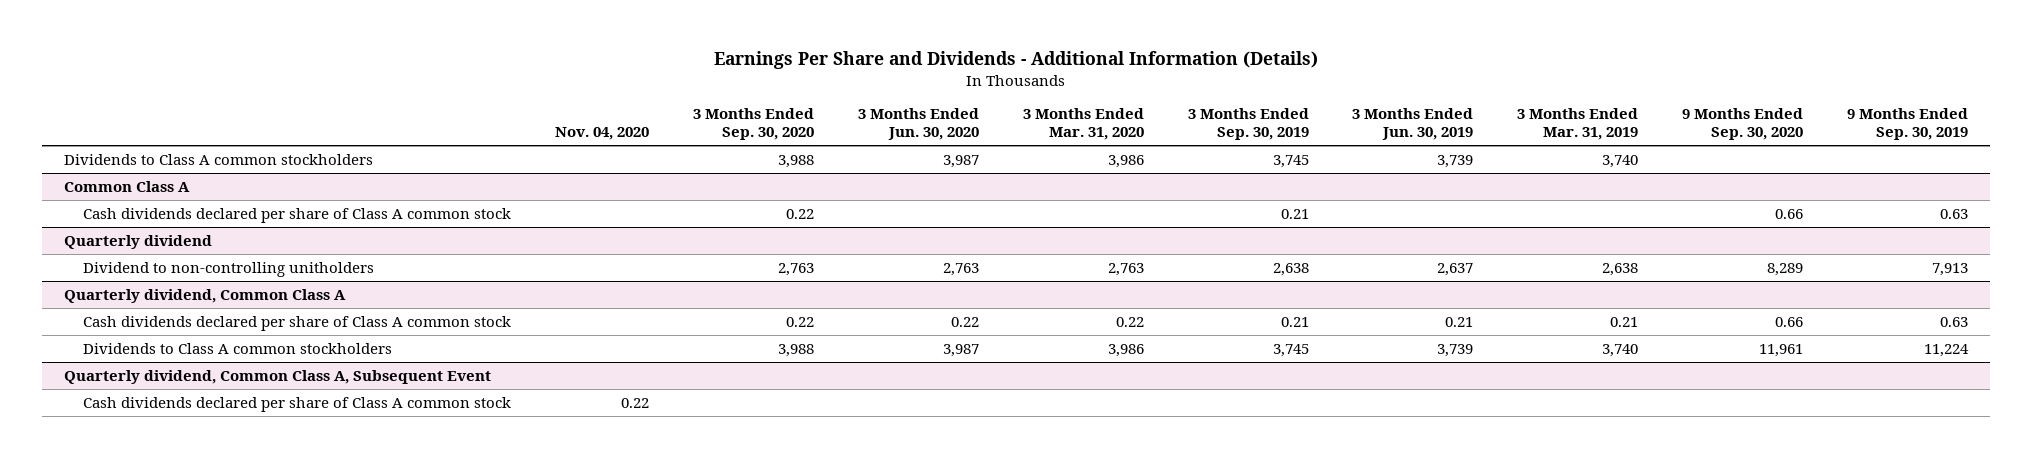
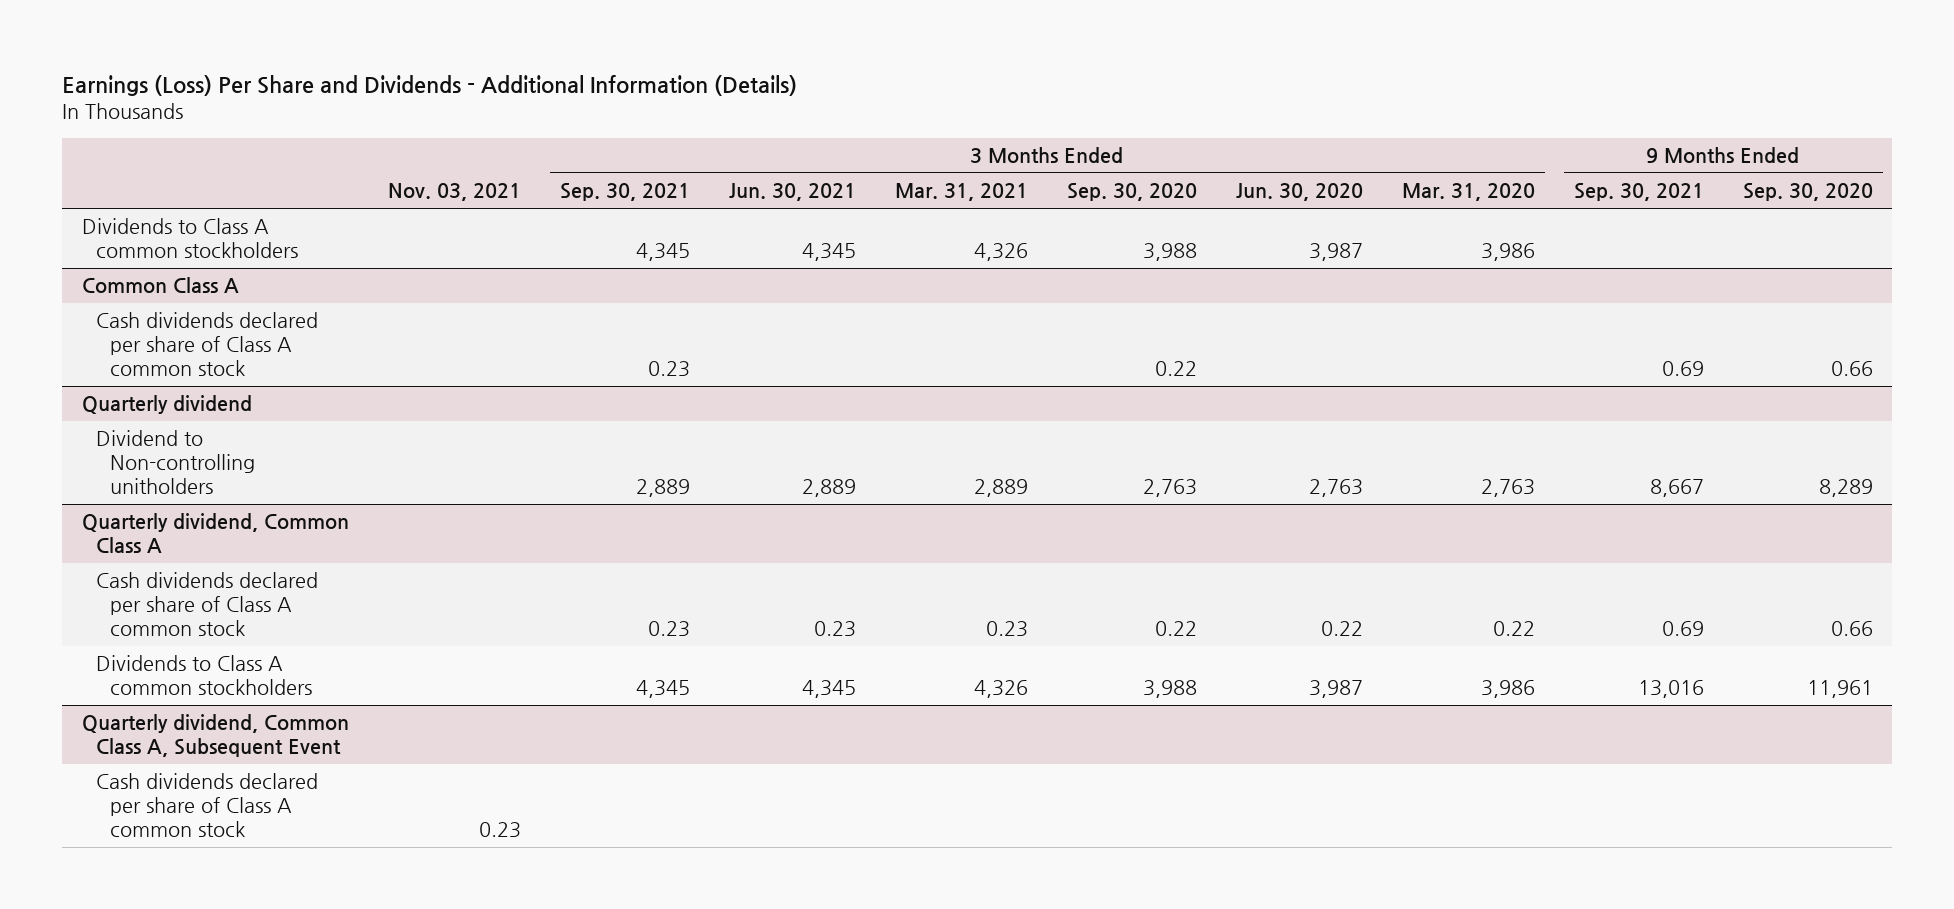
- Earnings Per Share and Dividends - Additional Information (Details)
+ Earnings (Loss) Per Share and Dividends - Additional Information (Details)
- | Nov. 04, 2020 | 3 Months Ended Sep. 30, 2020 | 3 Months Ended Jun. 30, 2020 | 3 Months Ended Mar. 31, 2020 | 3 Months Ended Sep. 30, 2019 | 3 Months Ended Jun. 30, 2019 | 3 Months Ended Mar. 31, 2019 | 9 Months Ended Sep. 30, 2020 | 9 Months Ended Sep. 30, 2019
+ | Nov. 03, 2021 | 3 Months Ended Sep. 30, 2021 | 3 Months Ended Jun. 30, 2021 | 3 Months Ended Mar. 31, 2021 | 3 Months Ended Sep. 30, 2020 | 3 Months Ended Jun. 30, 2020 | 3 Months Ended Mar. 31, 2020 | 9 Months Ended Sep. 30, 2021 | 9 Months Ended Sep. 30, 2020
@ Quarterly dividend
- Dividend to non-controlling unitholders | | 2,763 | 2,763 | 2,763 | 2,638 | 2,637 | 2,638 | 8,289 | 7,913
+ Dividend to Non-controlling unitholders | | 2,889 | 2,889 | 2,889 | 2,763 | 2,763 | 2,763 | 8,667 | 8,289

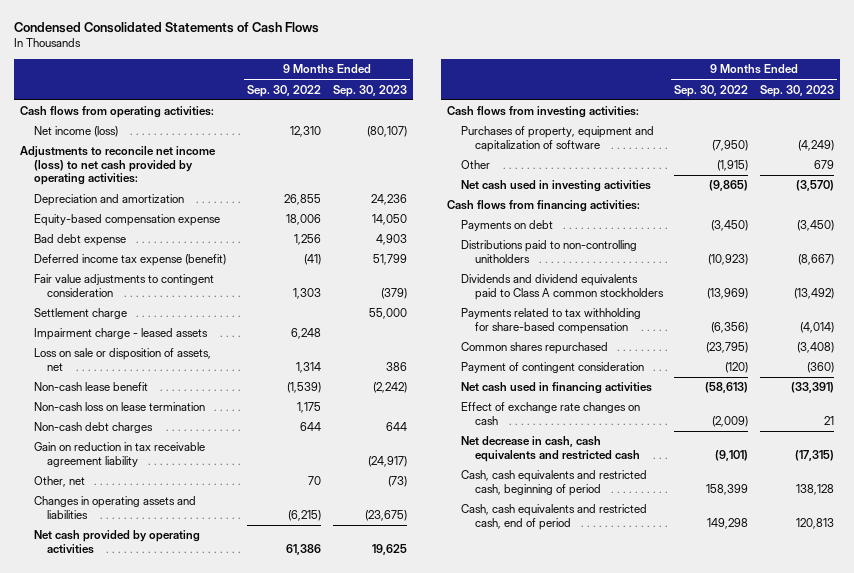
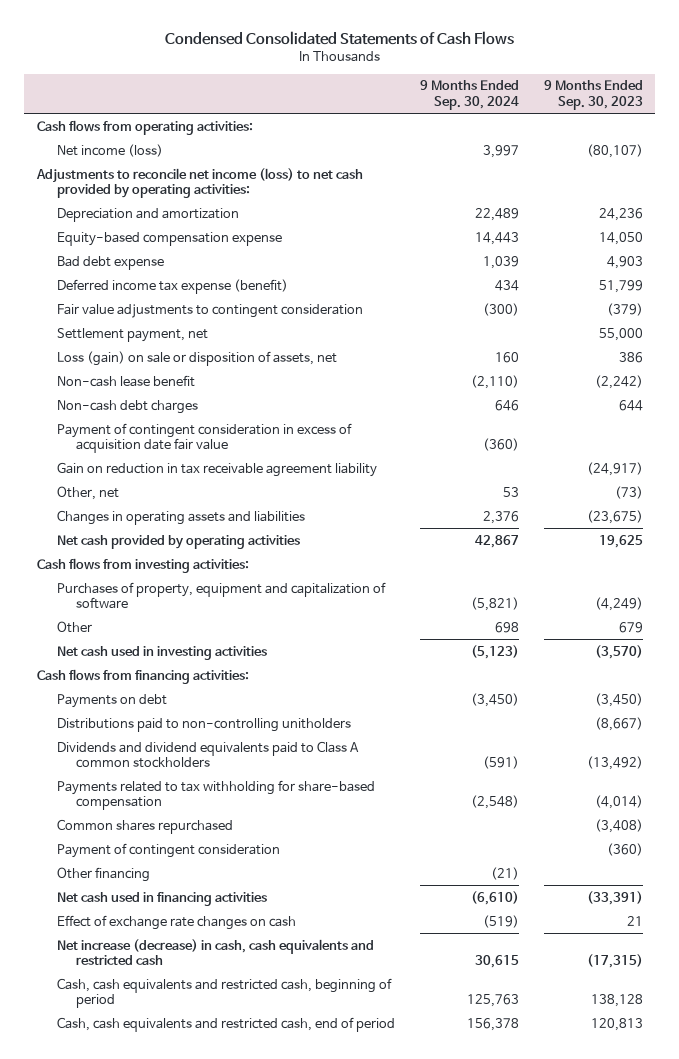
- | 9 Months Ended Sep. 30, 2022 | 9 Months Ended Sep. 30, 2023
+ | 9 Months Ended Sep. 30, 2024 | 9 Months Ended Sep. 30, 2023
- Settlement charge | | 55,000
- Impairment charge - leased assets | 6,248 |
- Loss on sale or disposition of assets, net | 1,314 | 386
+ Settlement payment, net | | 55,000
+ Loss (gain) on sale or disposition of assets, net | 160 | 386
- Non-cash loss on lease termination | 1,175 |
+ Payment of contingent consideration in excess of acquisition date fair value | (360) |
+ Other financing | (21) |
- Net decrease in cash, cash equivalents and restricted cash | (9,101) | (17,315)
+ Net increase (decrease) in cash, cash equivalents and restricted cash | 30,615 | (17,315)

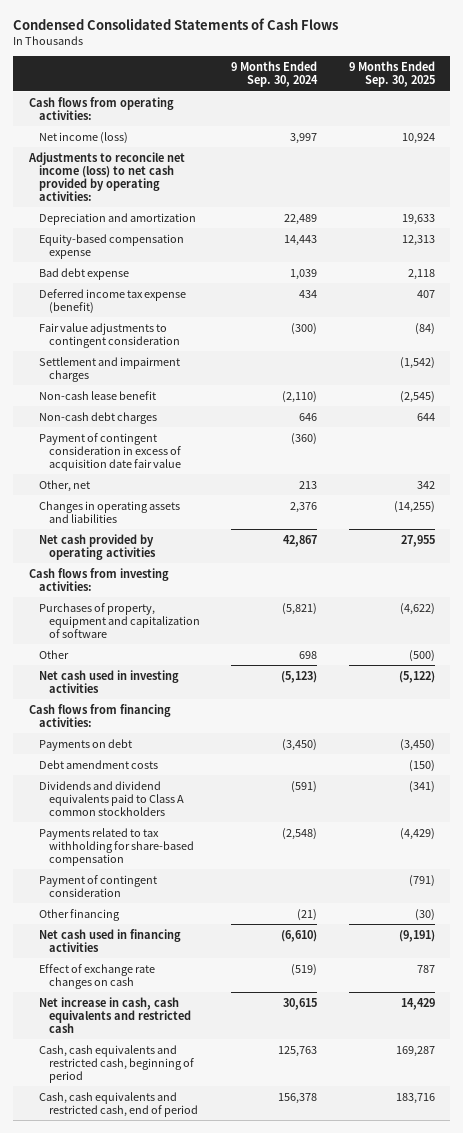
- | 9 Months Ended Sep. 30, 2024 | 9 Months Ended Sep. 30, 2023
+ | 9 Months Ended Sep. 30, 2024 | 9 Months Ended Sep. 30, 2025
- Settlement payment, net | | 55,000
- Loss (gain) on sale or disposition of assets, net | 160 | 386
+ Settlement and impairment charges | | (1,542)
- Gain on reduction in tax receivable agreement liability | | (24,917)
- Other, net | 53 | (73)
+ Other, net | 213 | 342
- Distributions paid to non-controlling unitholders | | (8,667)
+ Debt amendment costs | | (150)
- Common shares repurchased | | (3,408)
- Net increase (decrease) in cash, cash equivalents and restricted cash | 30,615 | (17,315)
+ Net increase in cash, cash equivalents and restricted cash | 30,615 | 14,429

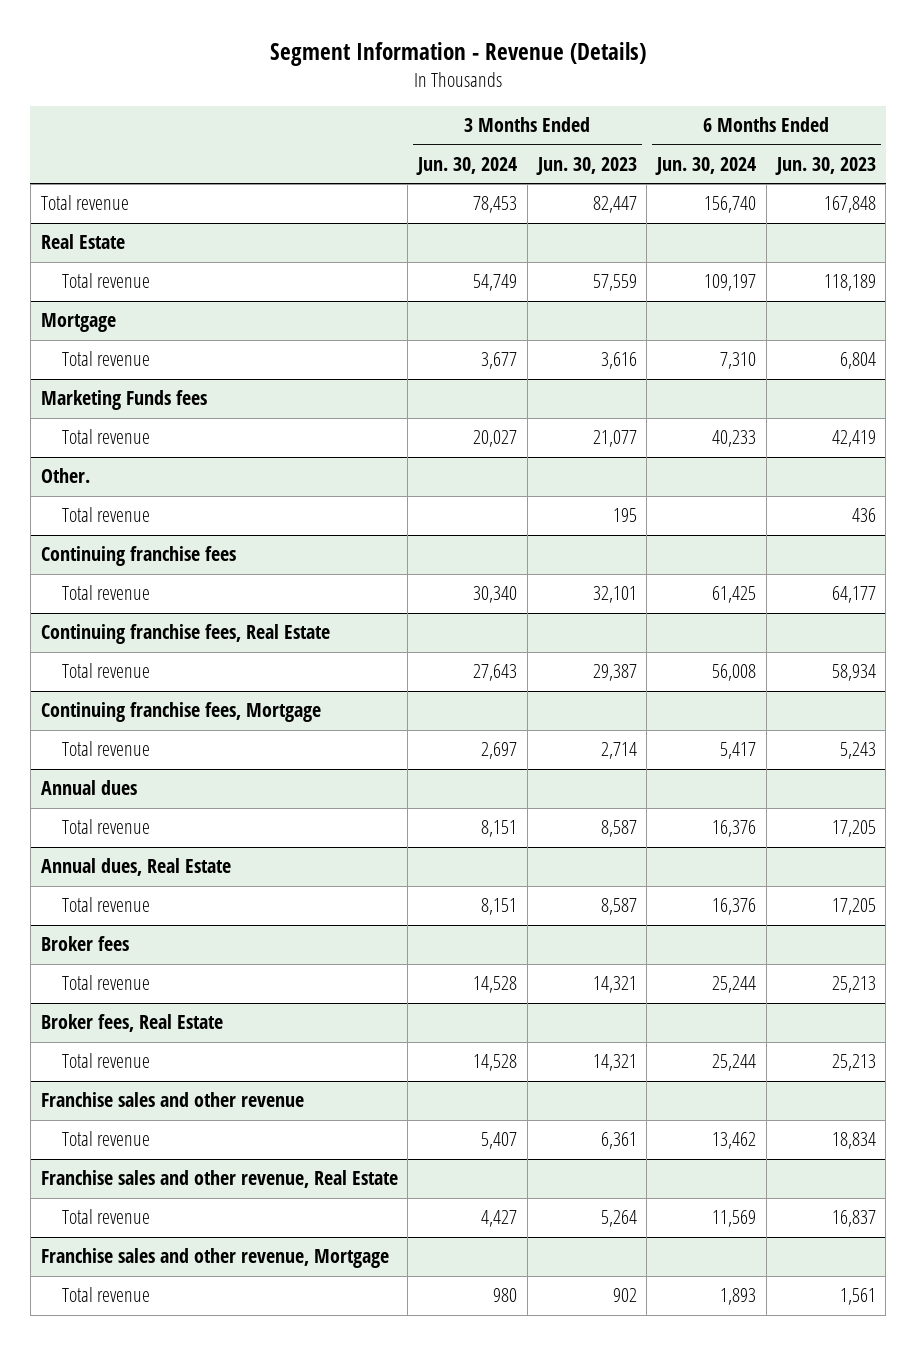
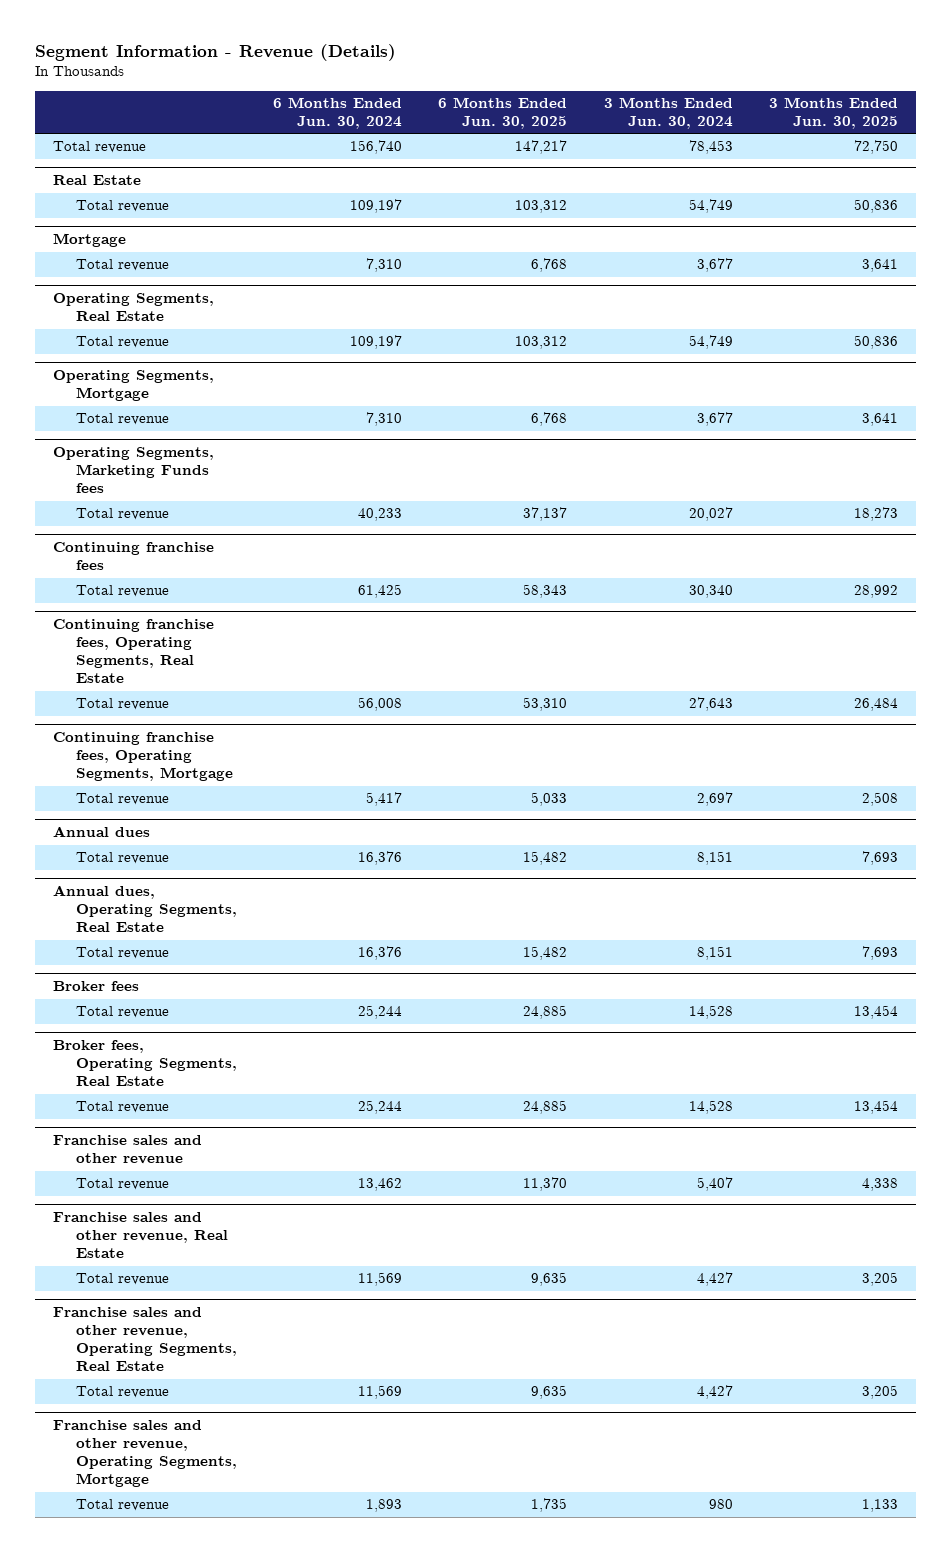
- | 3 Months Ended Jun. 30, 2024 | 3 Months Ended Jun. 30, 2023 | 6 Months Ended Jun. 30, 2024 | 6 Months Ended Jun. 30, 2023
+ | 6 Months Ended Jun. 30, 2024 | 6 Months Ended Jun. 30, 2025 | 3 Months Ended Jun. 30, 2024 | 3 Months Ended Jun. 30, 2025
- Marketing Funds fees
+ Operating Segments, Real Estate
+ Total revenue | 109,197 | 103,312 | 54,749 | 50,836
+ Operating Segments, Mortgage
+ Total revenue | 7,310 | 6,768 | 3,677 | 3,641
+ Operating Segments, Marketing Funds fees
- Other.
- Total revenue | | 195 | | 436
- Continuing franchise fees, Real Estate
+ Continuing franchise fees, Operating Segments, Real Estate
- Continuing franchise fees, Mortgage
+ Continuing franchise fees, Operating Segments, Mortgage
- Annual dues, Real Estate
+ Annual dues, Operating Segments, Real Estate
- Broker fees, Real Estate
+ Broker fees, Operating Segments, Real Estate
- Franchise sales and other revenue, Mortgage
+ Franchise sales and other revenue, Operating Segments, Real Estate
+ Total revenue | 11,569 | 9,635 | 4,427 | 3,205
+ Franchise sales and other revenue, Operating Segments, Mortgage

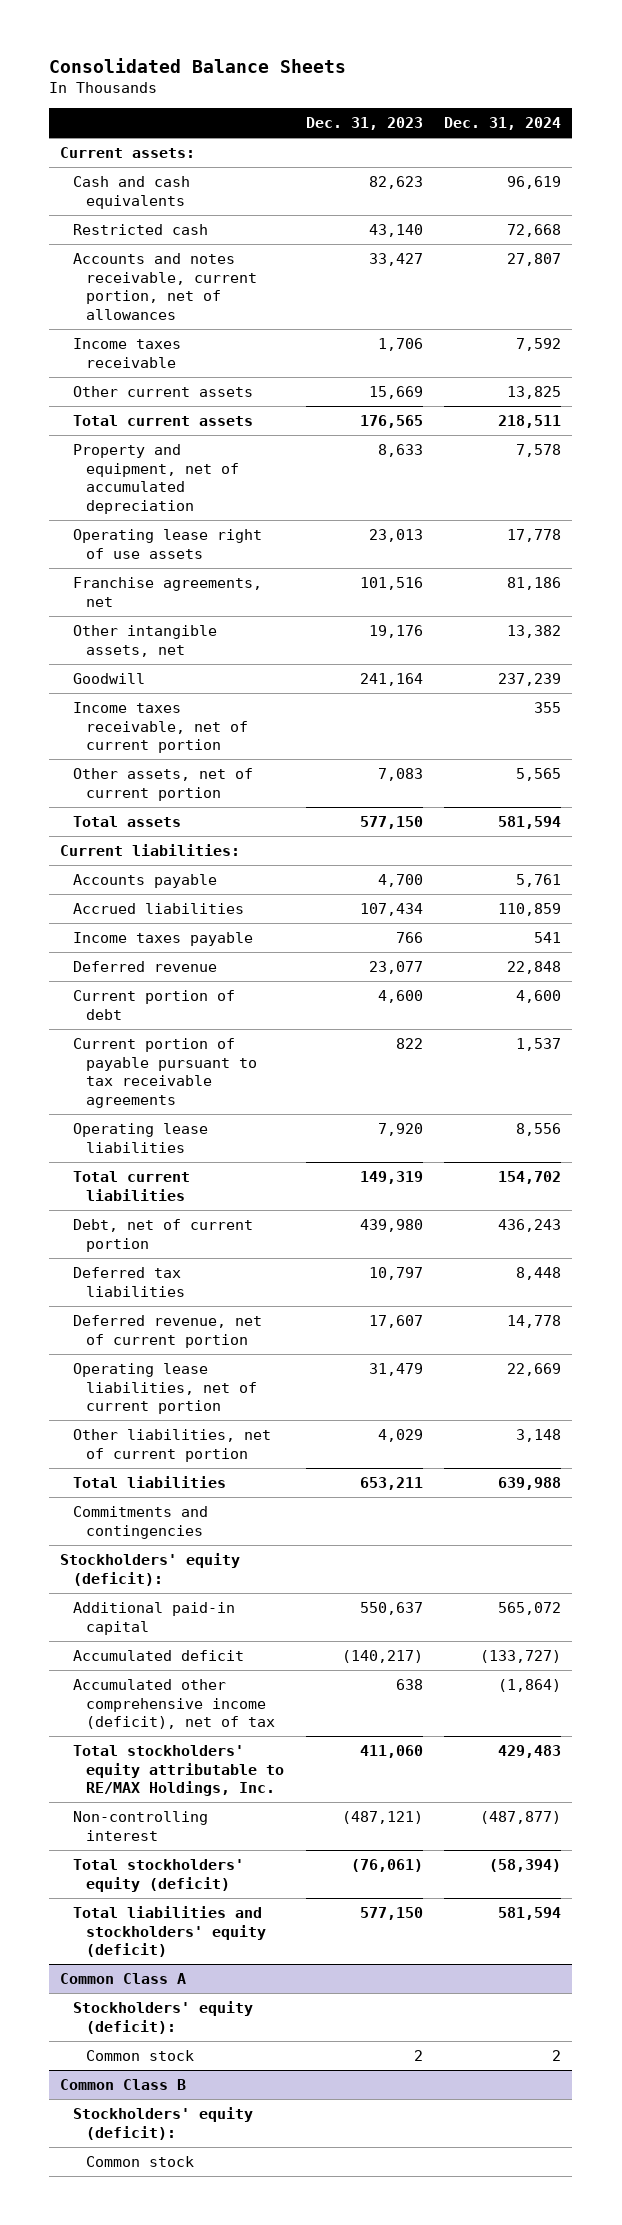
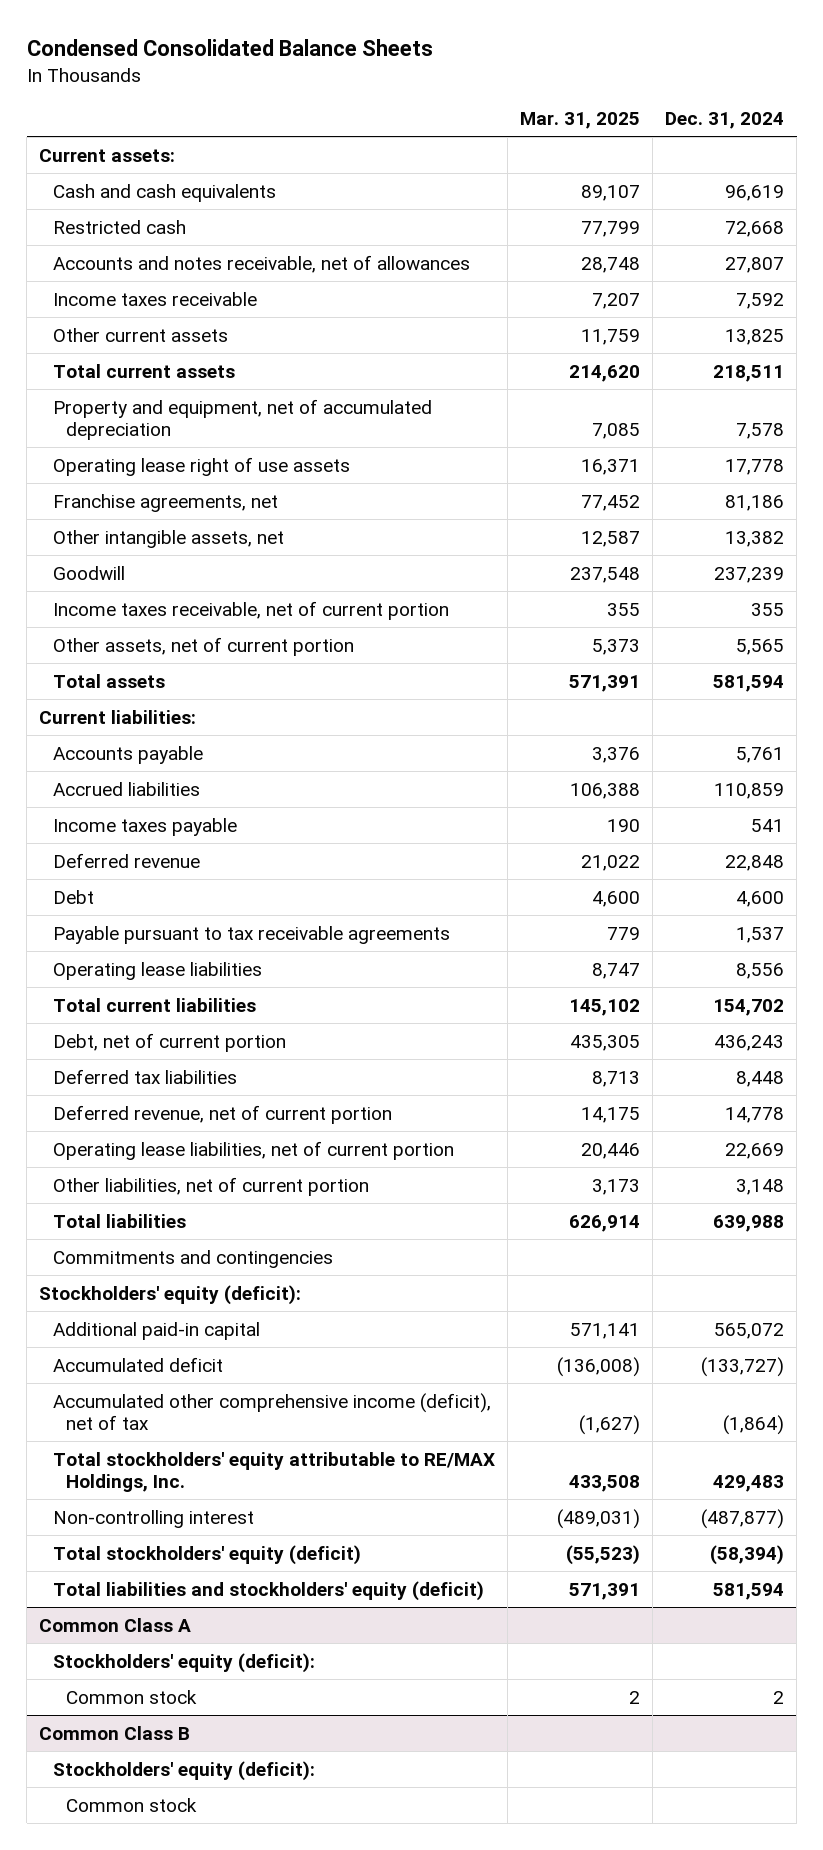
- Consolidated Balance Sheets
+ Condensed Consolidated Balance Sheets
- | Dec. 31, 2023 | Dec. 31, 2024
+ | Mar. 31, 2025 | Dec. 31, 2024
- Accounts and notes receivable, current portion, net of allowances | 33,427 | 27,807
+ Accounts and notes receivable, net of allowances | 28,748 | 27,807
- Current portion of debt | 4,600 | 4,600
- Current portion of payable pursuant to tax receivable agreements | 822 | 1,537
+ Debt | 4,600 | 4,600
+ Payable pursuant to tax receivable agreements | 779 | 1,537

